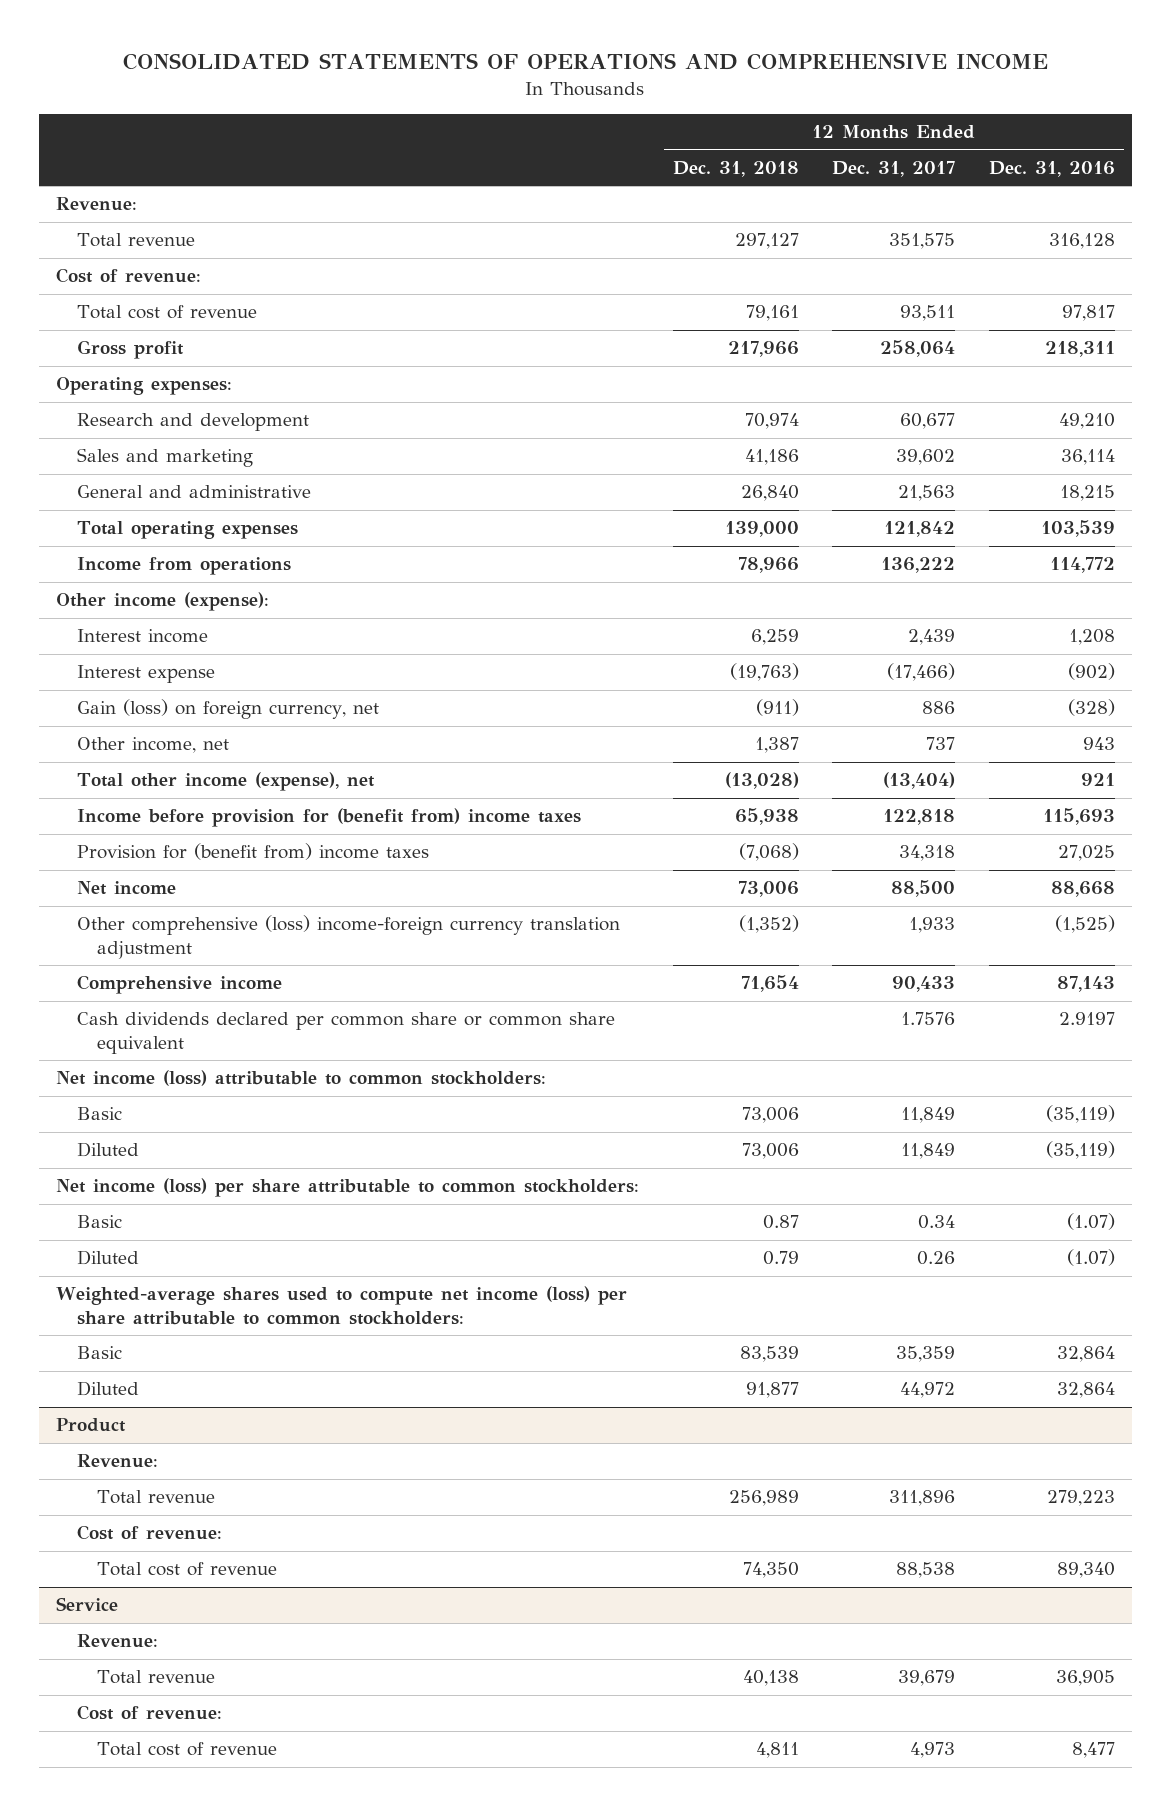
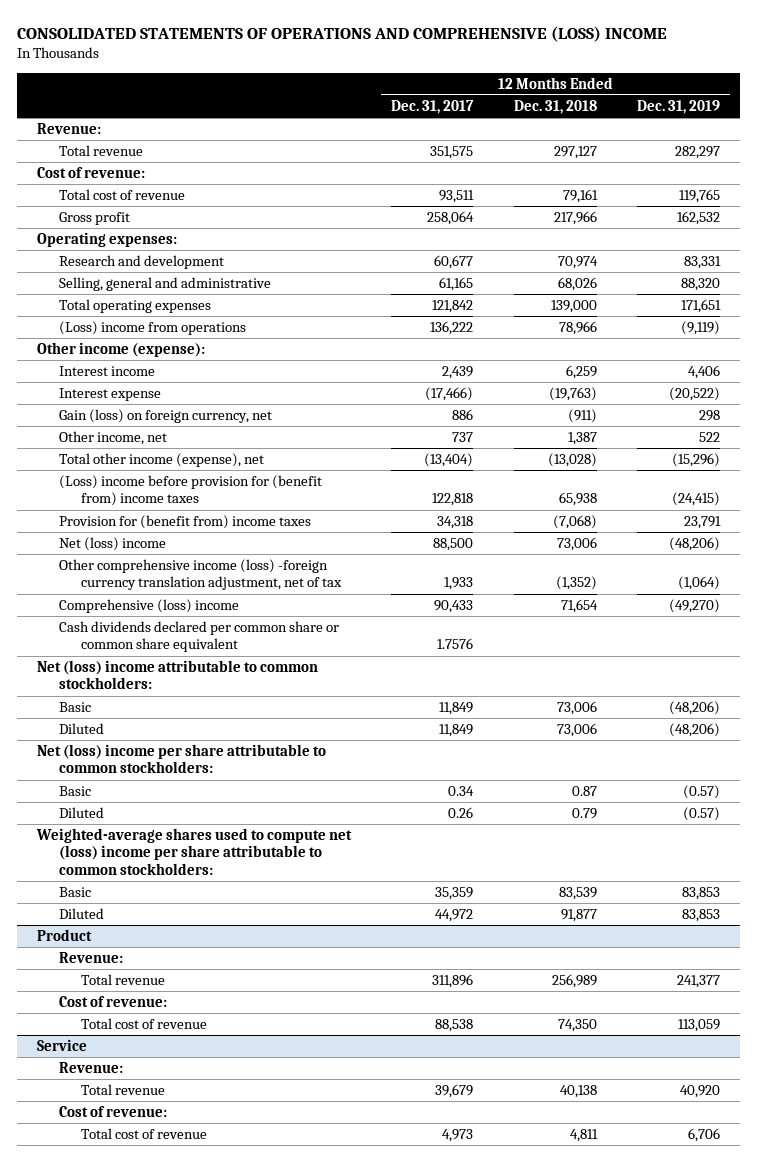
- CONSOLIDATED STATEMENTS OF OPERATIONS AND COMPREHENSIVE INCOME
+ CONSOLIDATED STATEMENTS OF OPERATIONS AND COMPREHENSIVE (LOSS) INCOME
- | 12 Months Ended Dec. 31, 2018 | 12 Months Ended Dec. 31, 2017 | 12 Months Ended Dec. 31, 2016
+ | 12 Months Ended Dec. 31, 2017 | 12 Months Ended Dec. 31, 2018 | 12 Months Ended Dec. 31, 2019
- Sales and marketing | 41,186 | 39,602 | 36,114
- General and administrative | 26,840 | 21,563 | 18,215
+ Selling, general and administrative | 61,165 | 68,026 | 88,320
- Income from operations | 78,966 | 136,222 | 114,772
+ (Loss) income from operations | 136,222 | 78,966 | (9,119)
- Income before provision for (benefit from) income taxes | 65,938 | 122,818 | 115,693
+ (Loss) income before provision for (benefit from) income taxes | 122,818 | 65,938 | (24,415)
- Net income | 73,006 | 88,500 | 88,668
- Other comprehensive (loss) income-foreign currency translation adjustment | (1,352) | 1,933 | (1,525)
- Comprehensive income | 71,654 | 90,433 | 87,143
+ Net (loss) income | 88,500 | 73,006 | (48,206)
+ Other comprehensive income (loss) -foreign currency translation adjustment, net of tax | 1,933 | (1,352) | (1,064)
+ Comprehensive (loss) income | 90,433 | 71,654 | (49,270)
- Net income (loss) attributable to common stockholders:
+ Net (loss) income attributable to common stockholders:
- Net income (loss) per share attributable to common stockholders:
+ Net (loss) income per share attributable to common stockholders:
- Weighted-average shares used to compute net income (loss) per share attributable to common stockholders:
+ Weighted-average shares used to compute net (loss) income per share attributable to common stockholders:

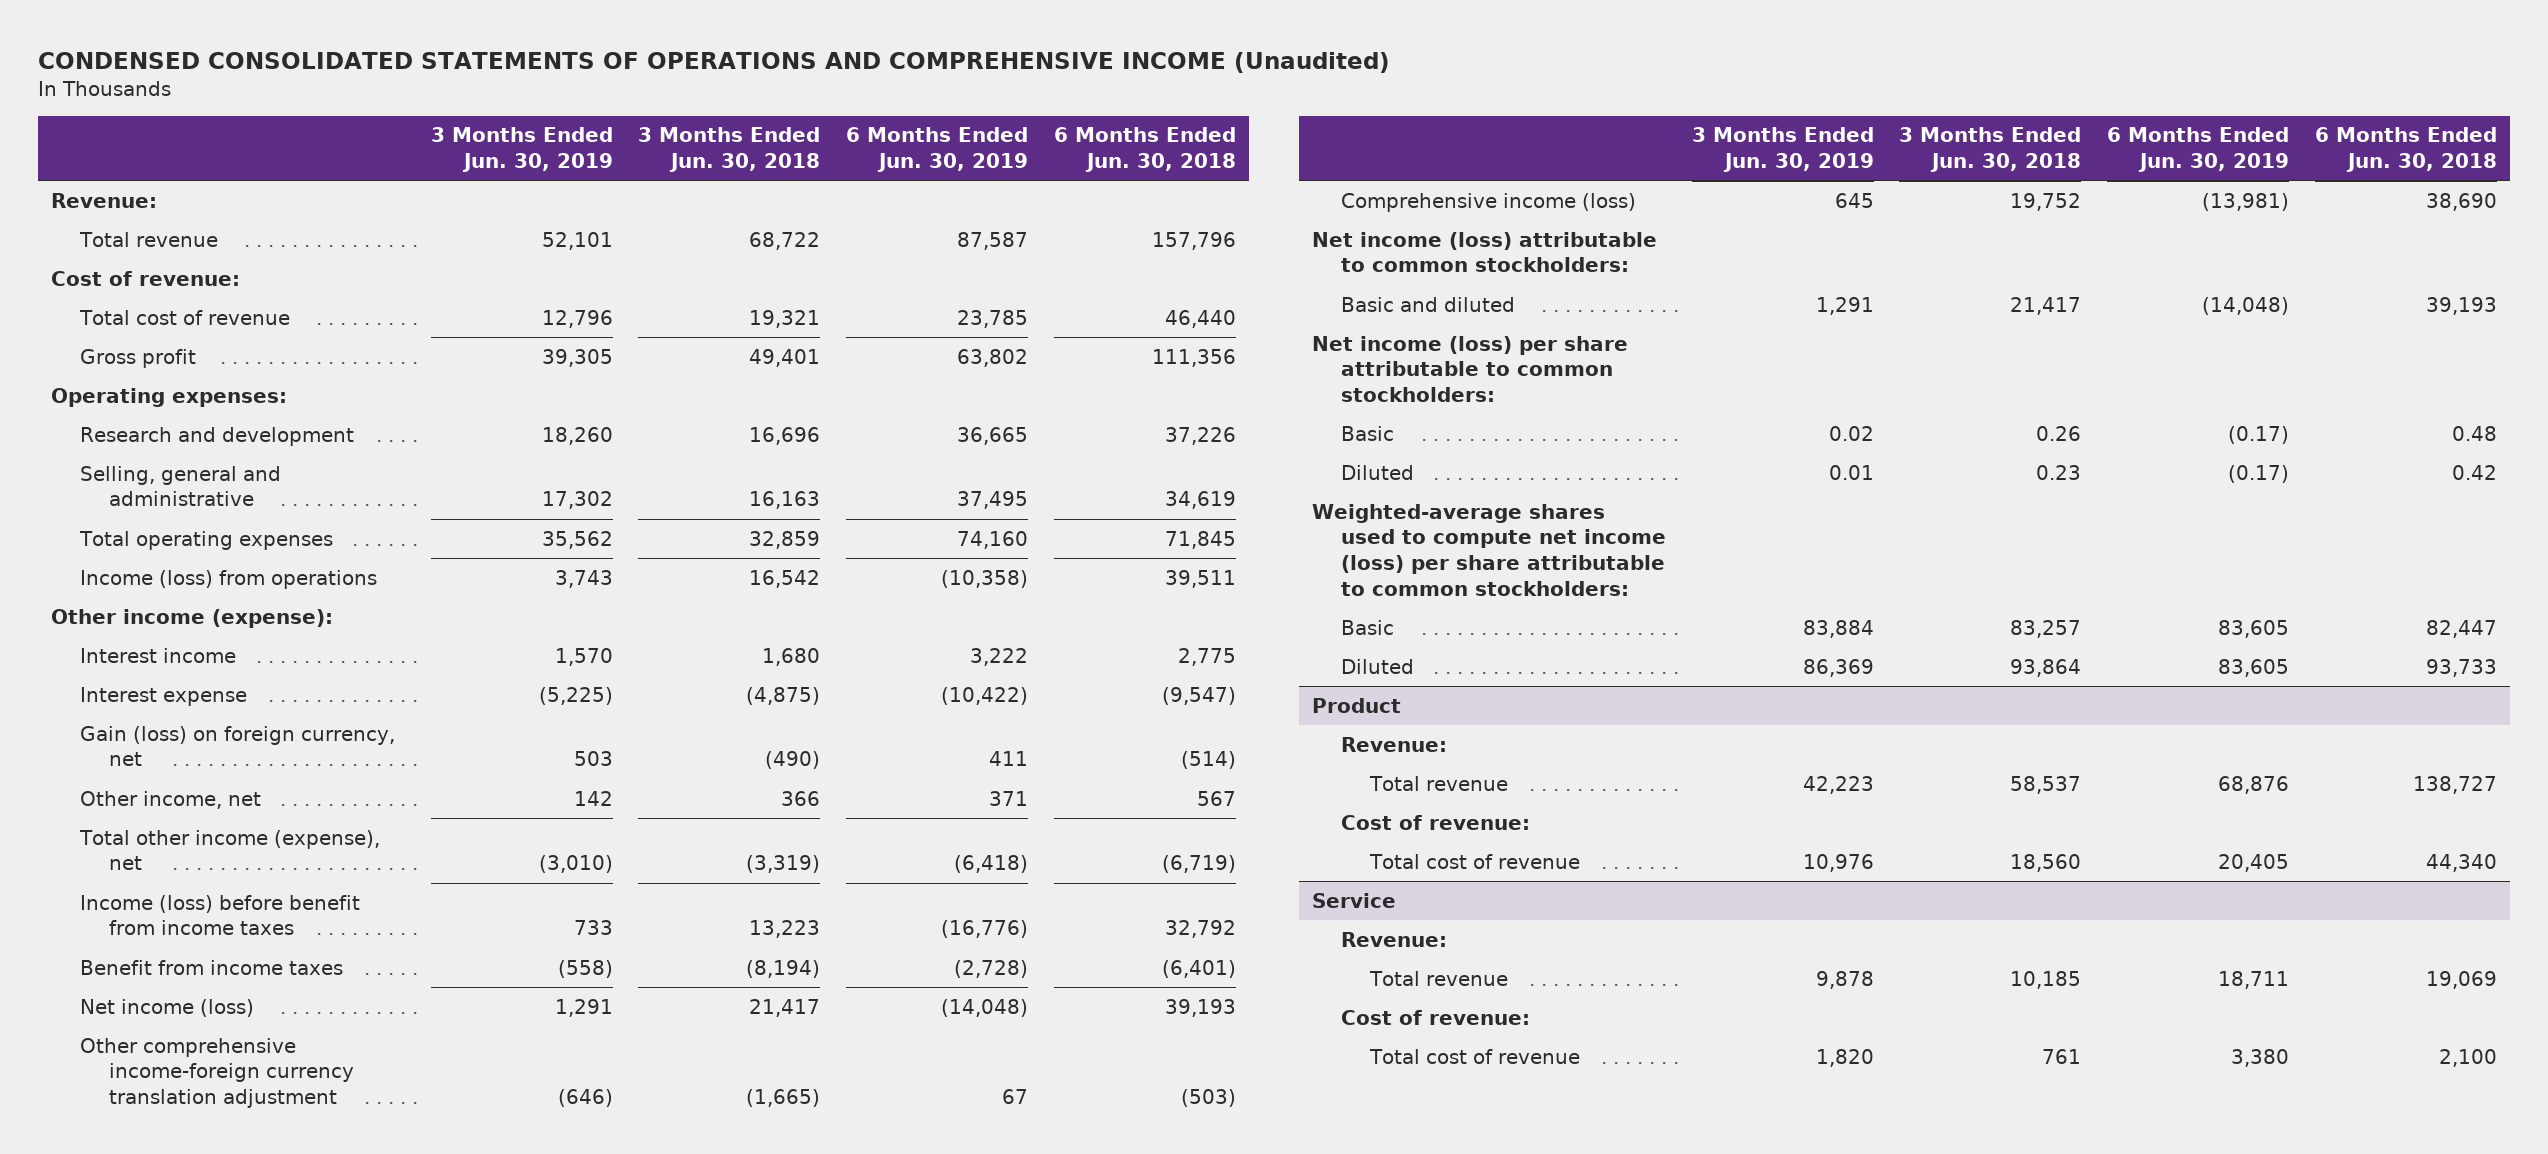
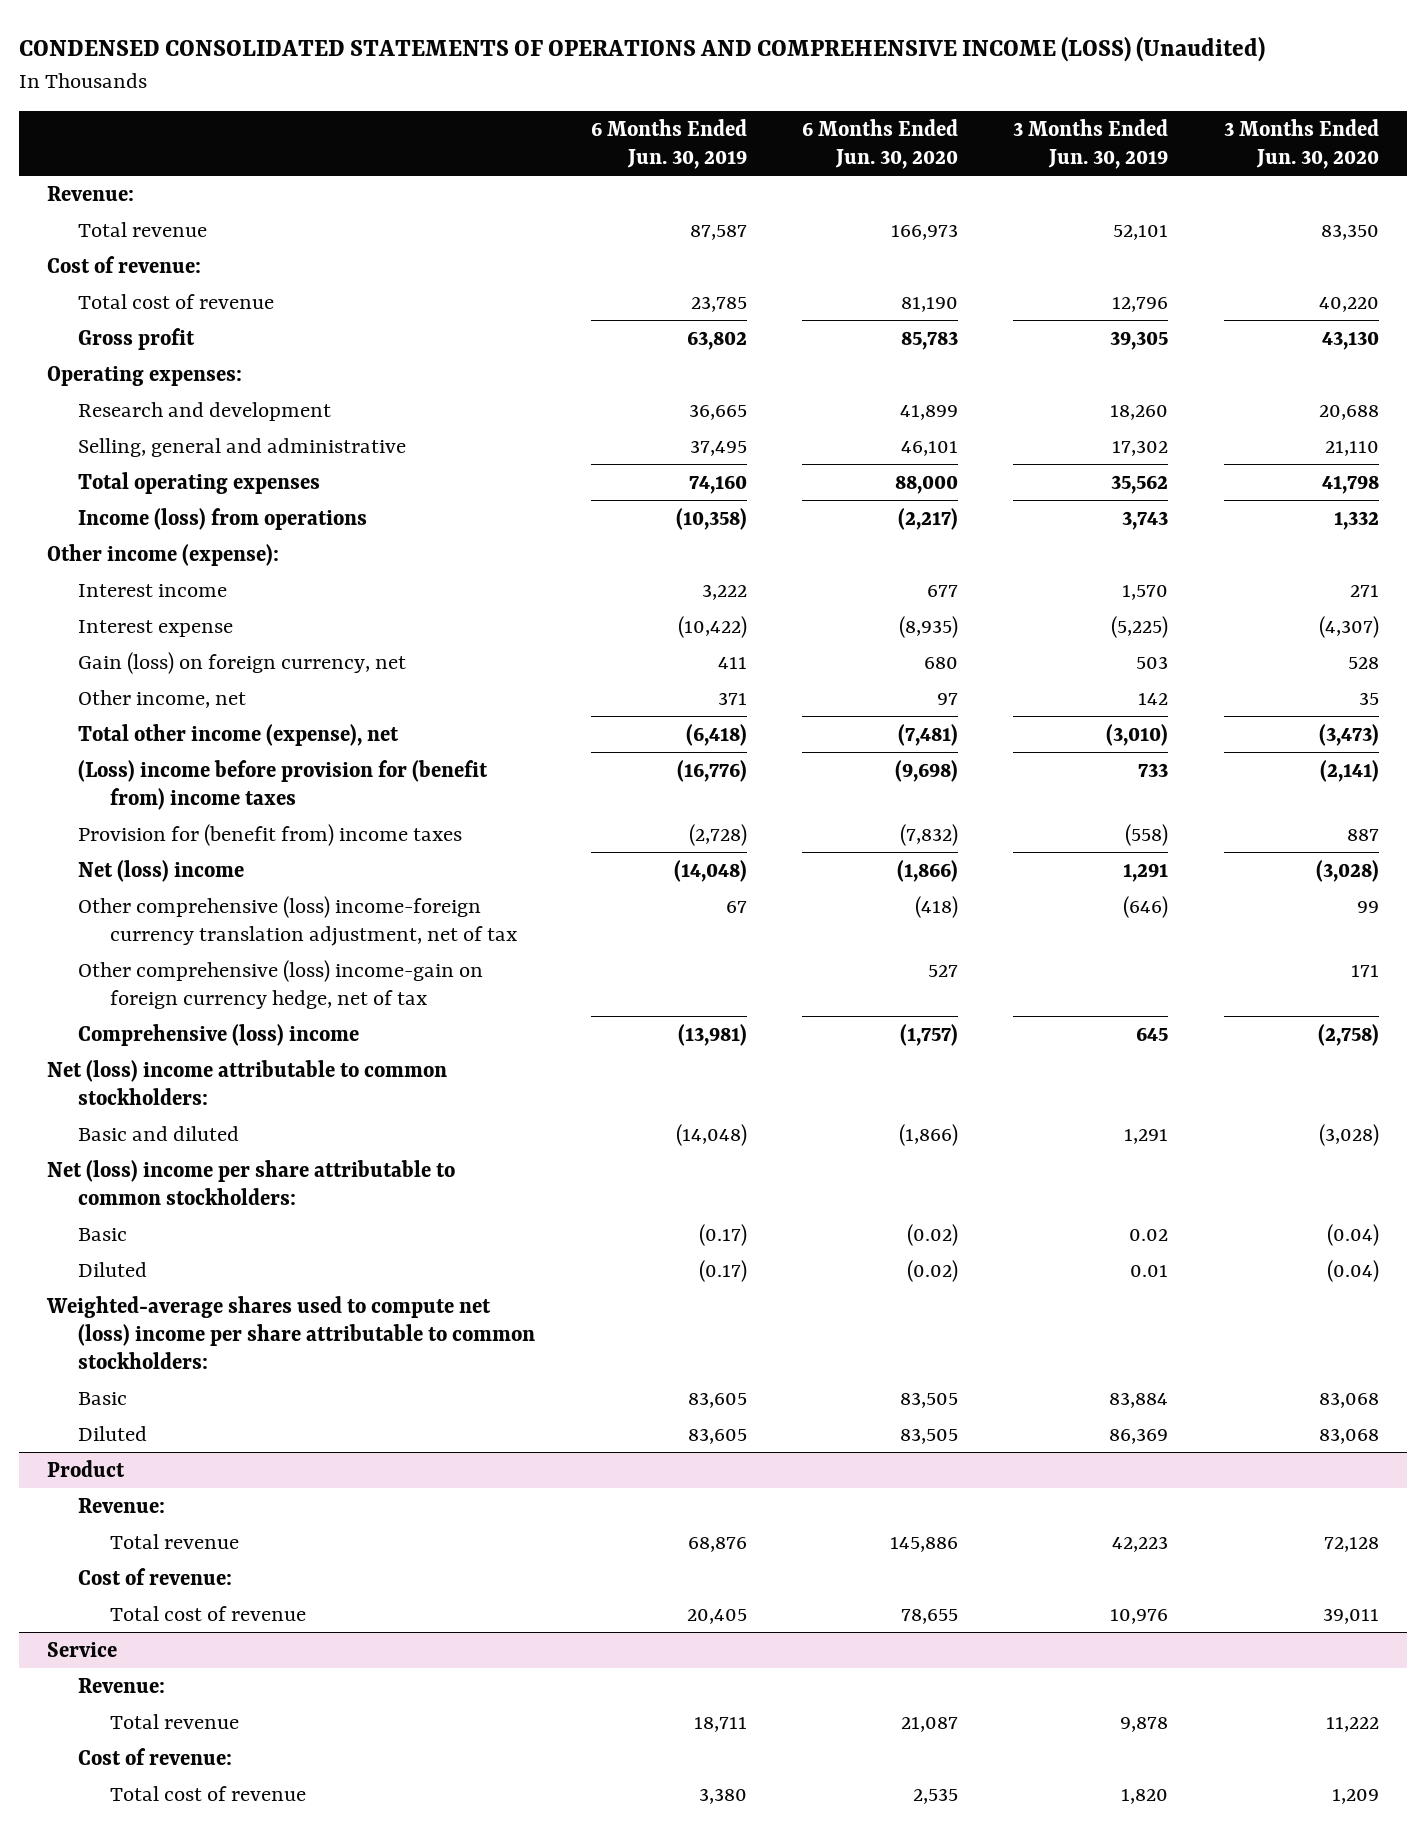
- CONDENSED CONSOLIDATED STATEMENTS OF OPERATIONS AND COMPREHENSIVE INCOME (Unaudited)
+ CONDENSED CONSOLIDATED STATEMENTS OF OPERATIONS AND COMPREHENSIVE INCOME (LOSS) (Unaudited)
- | 3 Months Ended Jun. 30, 2019 | 3 Months Ended Jun. 30, 2018 | 6 Months Ended Jun. 30, 2019 | 6 Months Ended Jun. 30, 2018
+ | 6 Months Ended Jun. 30, 2019 | 6 Months Ended Jun. 30, 2020 | 3 Months Ended Jun. 30, 2019 | 3 Months Ended Jun. 30, 2020
- Income (loss) before benefit from income taxes | 733 | 13,223 | (16,776) | 32,792
- Benefit from income taxes | (558) | (8,194) | (2,728) | (6,401)
- Net income (loss) | 1,291 | 21,417 | (14,048) | 39,193
- Other comprehensive income-foreign currency translation adjustment | (646) | (1,665) | 67 | (503)
- Comprehensive income (loss) | 645 | 19,752 | (13,981) | 38,690
- Net income (loss) attributable to common stockholders:
+ (Loss) income before provision for (benefit from) income taxes | (16,776) | (9,698) | 733 | (2,141)
+ Provision for (benefit from) income taxes | (2,728) | (7,832) | (558) | 887
+ Net (loss) income | (14,048) | (1,866) | 1,291 | (3,028)
+ Other comprehensive (loss) income-foreign currency translation adjustment, net of tax | 67 | (418) | (646) | 99
+ Other comprehensive (loss) income-gain on foreign currency hedge, net of tax | | 527 | | 171
+ Comprehensive (loss) income | (13,981) | (1,757) | 645 | (2,758)
+ Net (loss) income attributable to common stockholders:
- Net income (loss) per share attributable to common stockholders:
+ Net (loss) income per share attributable to common stockholders:
- Weighted-average shares used to compute net income (loss) per share attributable to common stockholders:
+ Weighted-average shares used to compute net (loss) income per share attributable to common stockholders:

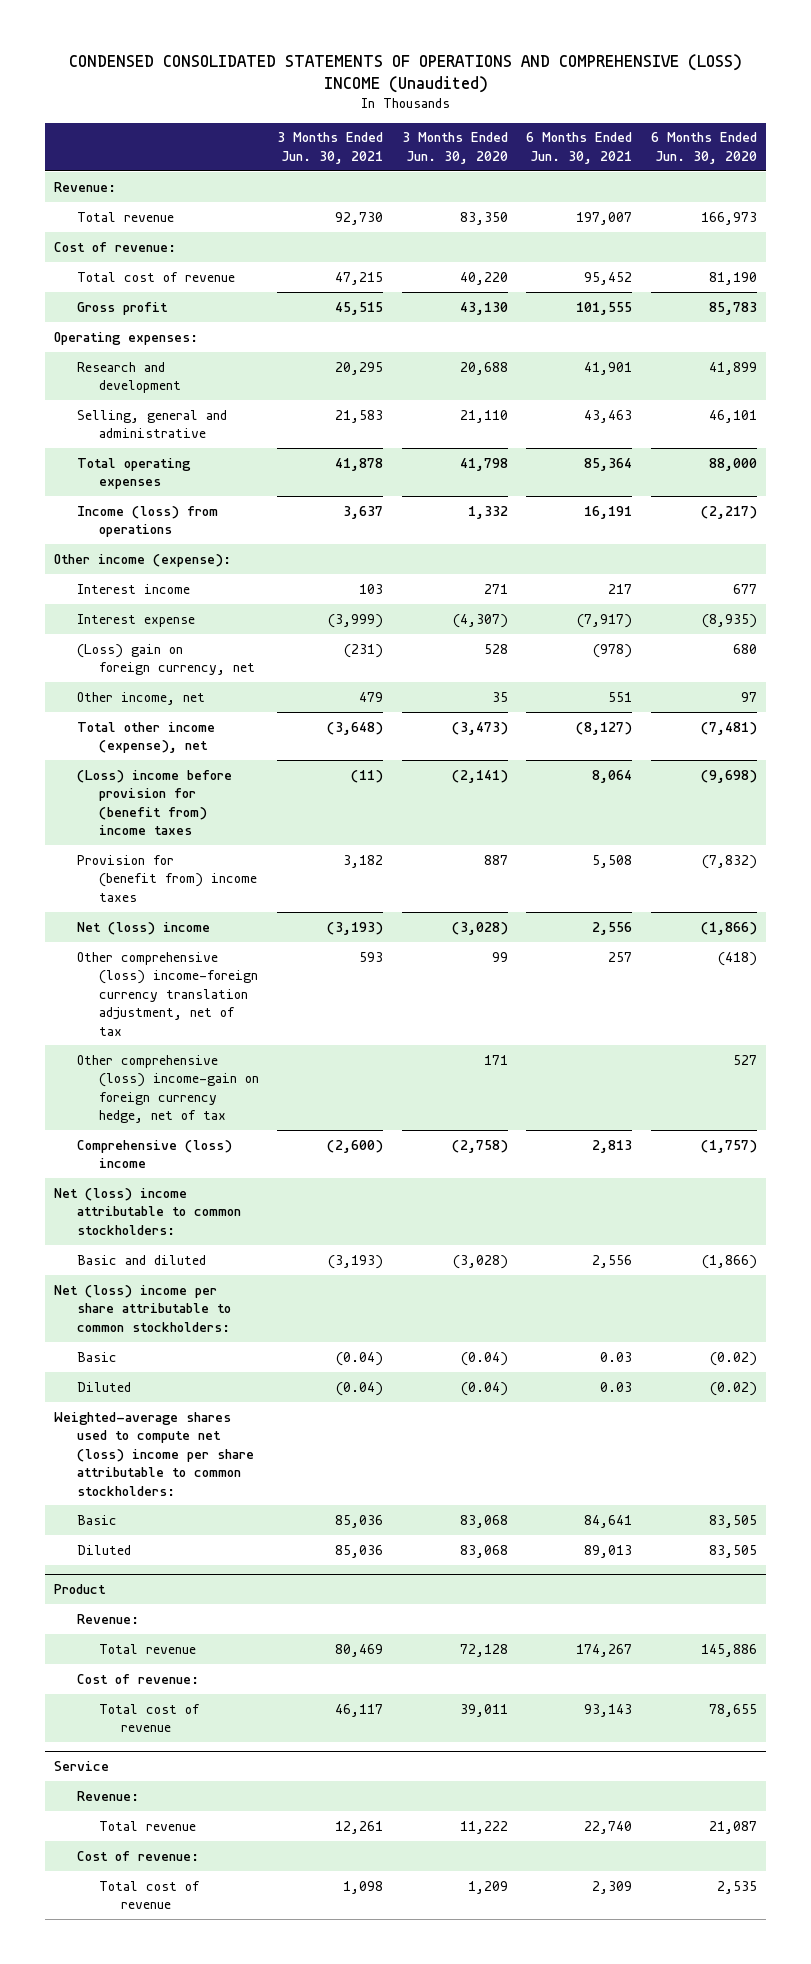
- CONDENSED CONSOLIDATED STATEMENTS OF OPERATIONS AND COMPREHENSIVE INCOME (LOSS) (Unaudited)
+ CONDENSED CONSOLIDATED STATEMENTS OF OPERATIONS AND COMPREHENSIVE (LOSS) INCOME (Unaudited)
- | 6 Months Ended Jun. 30, 2019 | 6 Months Ended Jun. 30, 2020 | 3 Months Ended Jun. 30, 2019 | 3 Months Ended Jun. 30, 2020
+ | 3 Months Ended Jun. 30, 2021 | 3 Months Ended Jun. 30, 2020 | 6 Months Ended Jun. 30, 2021 | 6 Months Ended Jun. 30, 2020
- Gain (loss) on foreign currency, net | 411 | 680 | 503 | 528
+ (Loss) gain on foreign currency, net | (231) | 528 | (978) | 680

